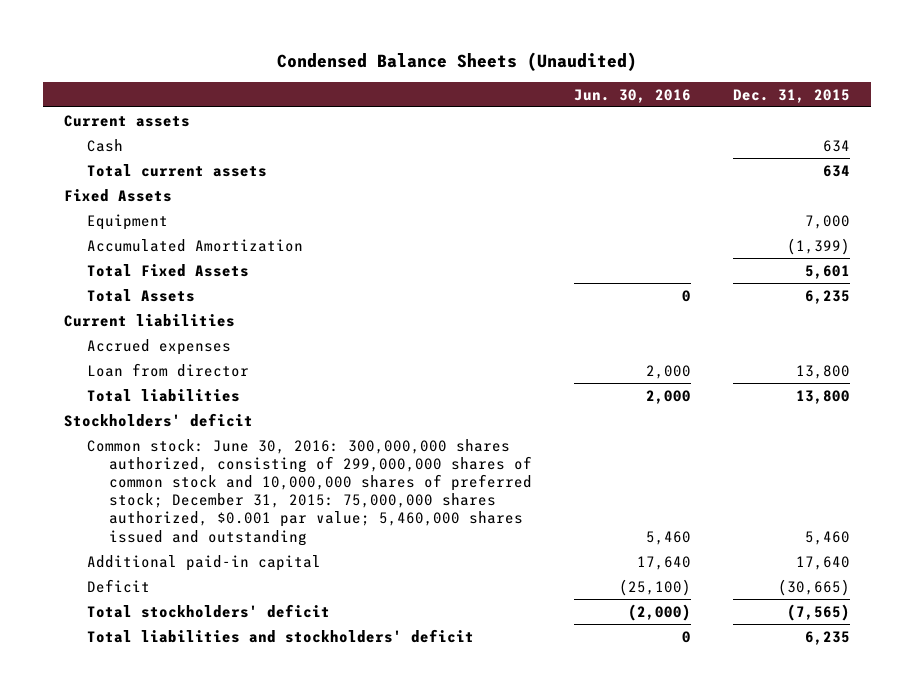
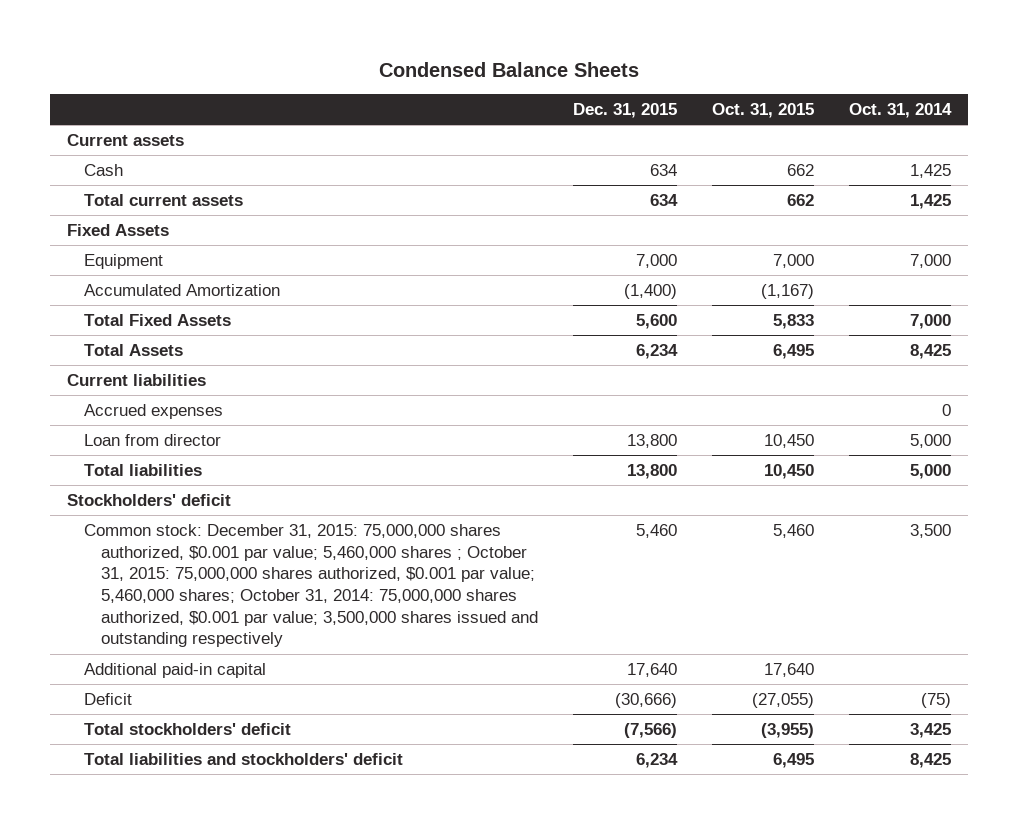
- Condensed Balance Sheets (Unaudited)
+ Condensed Balance Sheets
- | Jun. 30, 2016 | Dec. 31, 2015
+ | Dec. 31, 2015 | Oct. 31, 2015 | Oct. 31, 2014
- Accumulated Amortization | | (1,399)
- Total Fixed Assets | | 5,601
- Total Assets | 0 | 6,235
+ Accumulated Amortization | (1,400) | (1,167) |
+ Total Fixed Assets | 5,600 | 5,833 | 7,000
+ Total Assets | 6,234 | 6,495 | 8,425
- Common stock: June 30, 2016: 300,000,000 shares authorized, consisting of 299,000,000 shares of common stock and 10,000,000 shares of preferred stock; December 31, 2015: 75,000,000 shares authorized, $0.001 par value; 5,460,000 shares issued and outstanding | 5,460 | 5,460
+ Common stock: December 31, 2015: 75,000,000 shares authorized, $0.001 par value; 5,460,000 shares ; October 31, 2015: 75,000,000 shares authorized, $0.001 par value; 5,460,000 shares; October 31, 2014: 75,000,000 shares authorized, $0.001 par value; 3,500,000 shares issued and outstanding respectively | 5,460 | 5,460 | 3,500
- Deficit | (25,100) | (30,665)
- Total stockholders' deficit | (2,000) | (7,565)
- Total liabilities and stockholders' deficit | 0 | 6,235
+ Deficit | (30,666) | (27,055) | (75)
+ Total stockholders' deficit | (7,566) | (3,955) | 3,425
+ Total liabilities and stockholders' deficit | 6,234 | 6,495 | 8,425

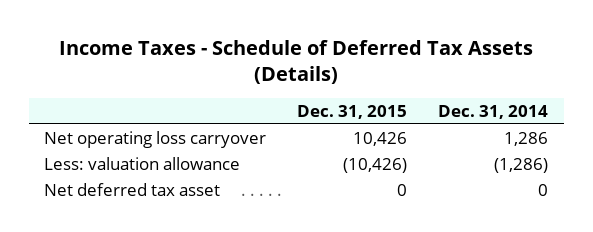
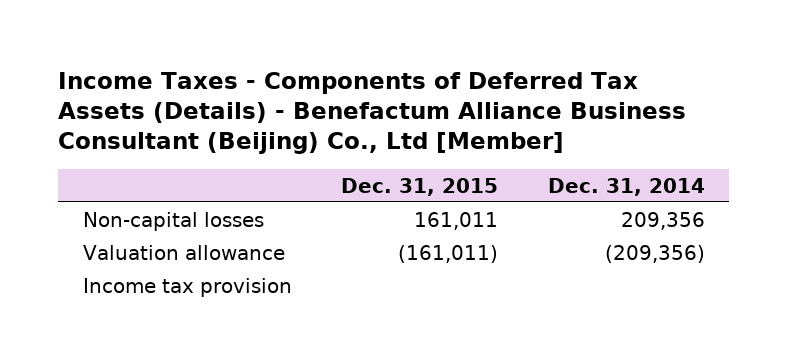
- Income Taxes - Schedule of Deferred Tax Assets (Details)
+ Income Taxes - Components of Deferred Tax Assets (Details) - Benefactum Alliance Business Consultant (Beijing) Co., Ltd [Member]
- Net operating loss carryover | 10,426 | 1,286
- Less: valuation allowance | (10,426) | (1,286)
- Net deferred tax asset | 0 | 0
+ Non-capital losses | 161,011 | 209,356
+ Valuation allowance | (161,011) | (209,356)
+ Income tax provision

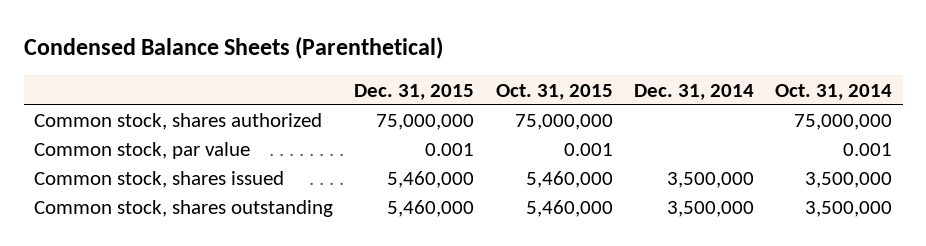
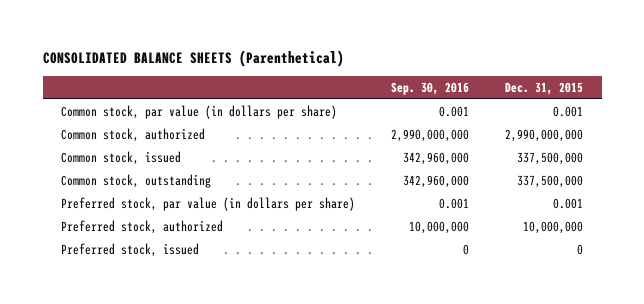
- Condensed Balance Sheets (Parenthetical)
+ CONSOLIDATED BALANCE SHEETS (Parenthetical)
- | Dec. 31, 2015 | Oct. 31, 2015 | Dec. 31, 2014 | Oct. 31, 2014
+ | Sep. 30, 2016 | Dec. 31, 2015
- Common stock, shares authorized | 75,000,000 | 75,000,000 | | 75,000,000
- Common stock, par value | 0.001 | 0.001 | | 0.001
- Common stock, shares issued | 5,460,000 | 5,460,000 | 3,500,000 | 3,500,000
- Common stock, shares outstanding | 5,460,000 | 5,460,000 | 3,500,000 | 3,500,000
+ Common stock, par value (in dollars per share) | 0.001 | 0.001
+ Common stock, authorized | 2,990,000,000 | 2,990,000,000
+ Common stock, issued | 342,960,000 | 337,500,000
+ Common stock, outstanding | 342,960,000 | 337,500,000
+ Preferred stock, par value (in dollars per share) | 0.001 | 0.001
+ Preferred stock, authorized | 10,000,000 | 10,000,000
+ Preferred stock, issued | 0 | 0

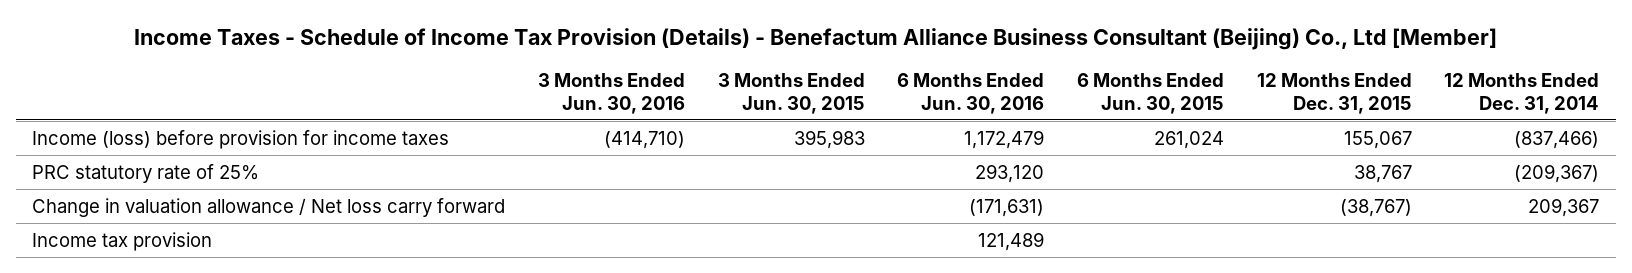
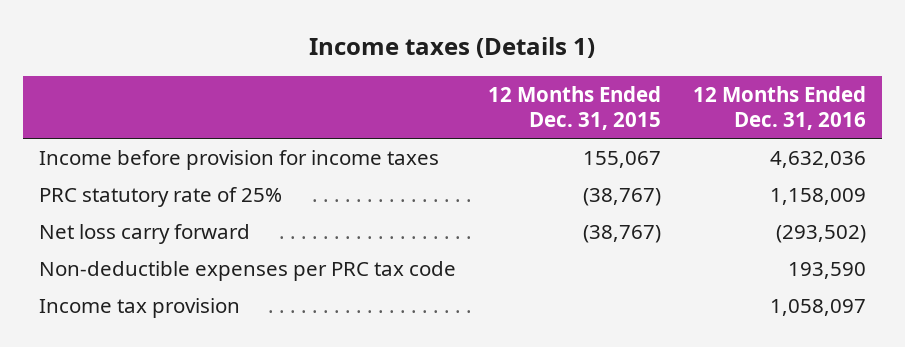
- Income Taxes - Schedule of Income Tax Provision (Details) - Benefactum Alliance Business Consultant (Beijing) Co., Ltd [Member]
+ Income taxes (Details 1)
- | 3 Months Ended Jun. 30, 2016 | 3 Months Ended Jun. 30, 2015 | 6 Months Ended Jun. 30, 2016 | 6 Months Ended Jun. 30, 2015 | 12 Months Ended Dec. 31, 2015 | 12 Months Ended Dec. 31, 2014
+ | 12 Months Ended Dec. 31, 2015 | 12 Months Ended Dec. 31, 2016
- Income (loss) before provision for income taxes | (414,710) | 395,983 | 1,172,479 | 261,024 | 155,067 | (837,466)
- PRC statutory rate of 25% | | | 293,120 | | 38,767 | (209,367)
- Change in valuation allowance / Net loss carry forward | | | (171,631) | | (38,767) | 209,367
+ Income before provision for income taxes | 155,067 | 4,632,036
+ PRC statutory rate of 25% | (38,767) | 1,158,009
+ Net loss carry forward | (38,767) | (293,502)
+ Non-deductible expenses per PRC tax code | | 193,590

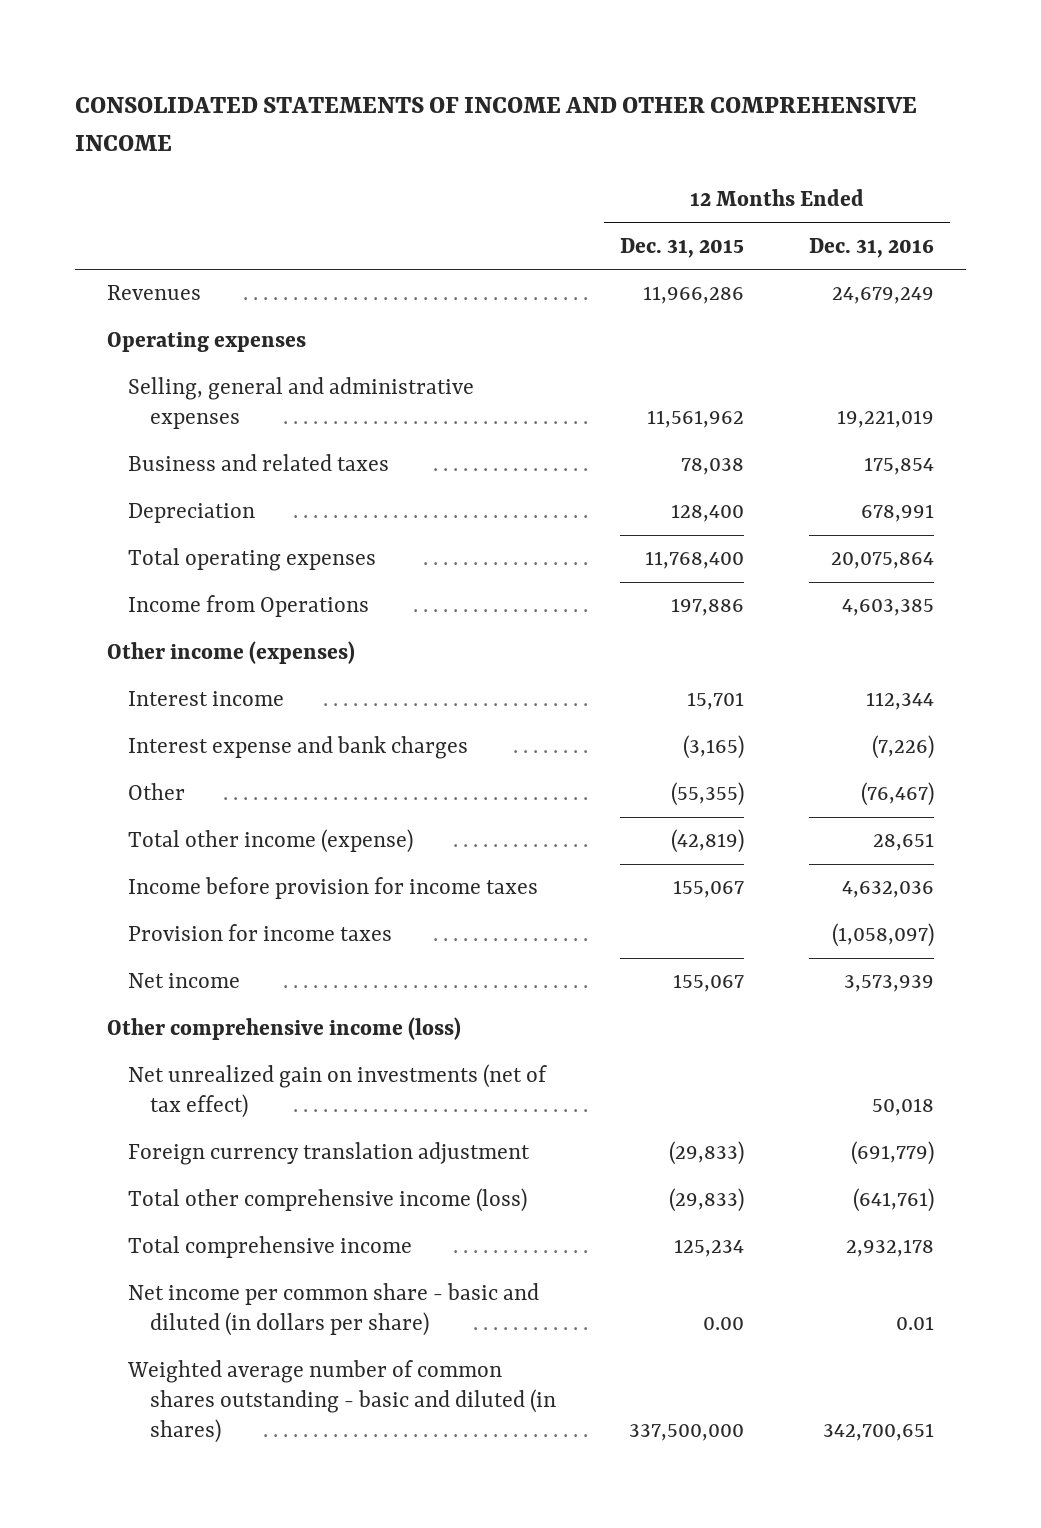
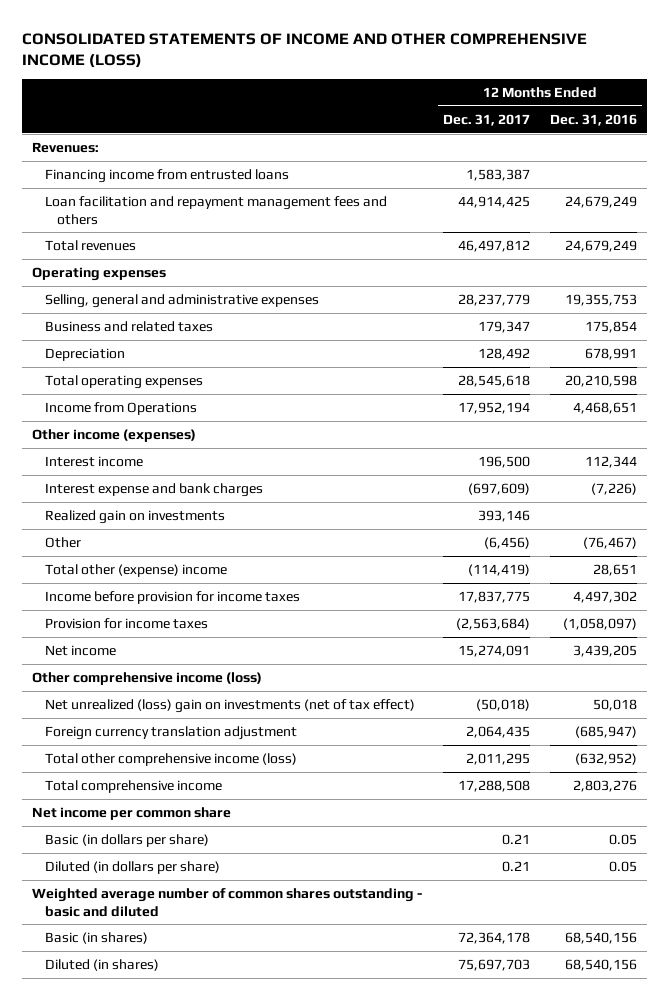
- CONSOLIDATED STATEMENTS OF INCOME AND OTHER COMPREHENSIVE INCOME
+ CONSOLIDATED STATEMENTS OF INCOME AND OTHER COMPREHENSIVE INCOME (LOSS)
- | 12 Months Ended Dec. 31, 2015 | 12 Months Ended Dec. 31, 2016
+ | 12 Months Ended Dec. 31, 2017 | 12 Months Ended Dec. 31, 2016
- Revenues | 11,966,286 | 24,679,249
+ Revenues:
+ Financing income from entrusted loans | 1,583,387 |
+ Loan facilitation and repayment management fees and others | 44,914,425 | 24,679,249
+ Total revenues | 46,497,812 | 24,679,249
- Selling, general and administrative expenses | 11,561,962 | 19,221,019
+ Selling, general and administrative expenses | 28,237,779 | 19,355,753
- Total operating expenses | 11,768,400 | 20,075,864
- Income from Operations | 197,886 | 4,603,385
+ Total operating expenses | 28,545,618 | 20,210,598
+ Income from Operations | 17,952,194 | 4,468,651
+ Realized gain on investments | 393,146 |
- Total other income (expense) | (42,819) | 28,651
- Income before provision for income taxes | 155,067 | 4,632,036
+ Total other (expense) income | (114,419) | 28,651
+ Income before provision for income taxes | 17,837,775 | 4,497,302
- Net income | 155,067 | 3,573,939
+ Net income | 15,274,091 | 3,439,205
- Net unrealized gain on investments (net of tax effect) | | 50,018
- Foreign currency translation adjustment | (29,833) | (691,779)
- Total other comprehensive income (loss) | (29,833) | (641,761)
- Total comprehensive income | 125,234 | 2,932,178
- Net income per common share - basic and diluted (in dollars per share) | 0.00 | 0.01
- Weighted average number of common shares outstanding - basic and diluted (in shares) | 337,500,000 | 342,700,651
+ Net unrealized (loss) gain on investments (net of tax effect) | (50,018) | 50,018
+ Foreign currency translation adjustment | 2,064,435 | (685,947)
+ Total other comprehensive income (loss) | 2,011,295 | (632,952)
+ Total comprehensive income | 17,288,508 | 2,803,276
+ Net income per common share
+ Basic (in dollars per share) | 0.21 | 0.05
+ Diluted (in dollars per share) | 0.21 | 0.05
+ Weighted average number of common shares outstanding - basic and diluted
+ Basic (in shares) | 72,364,178 | 68,540,156
+ Diluted (in shares) | 75,697,703 | 68,540,156

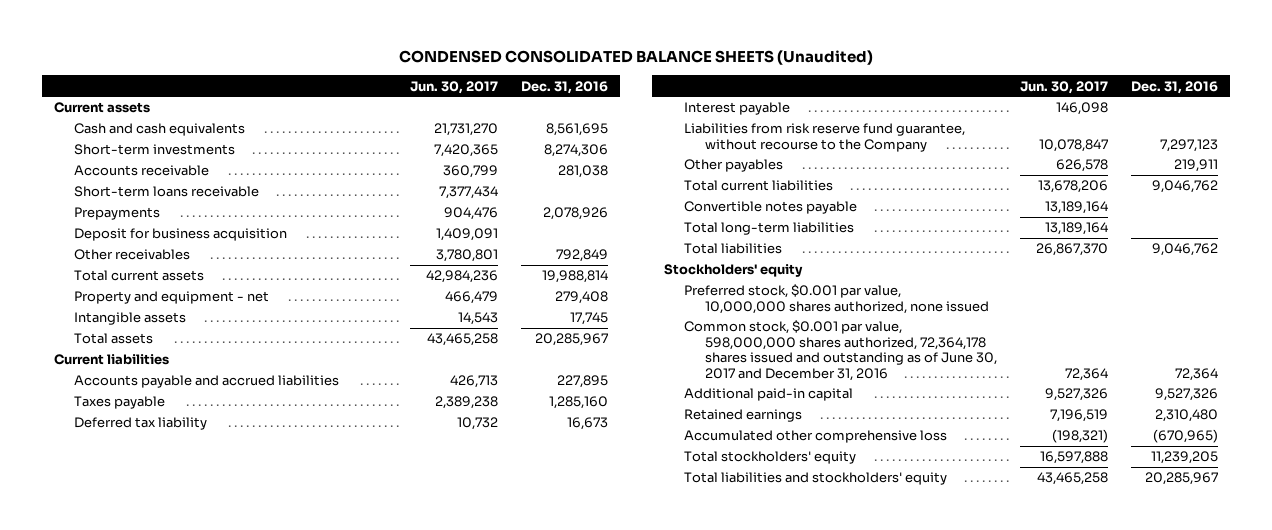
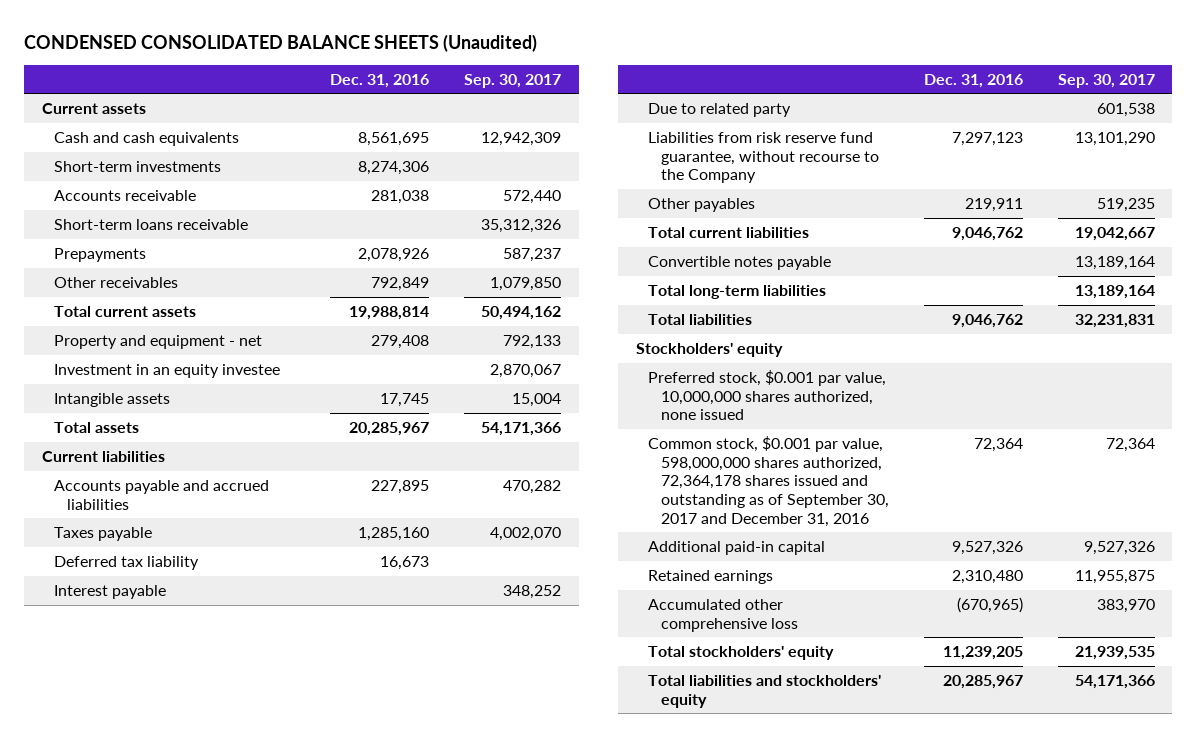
- | Jun. 30, 2017 | Dec. 31, 2016
+ | Dec. 31, 2016 | Sep. 30, 2017
- Deposit for business acquisition | 1,409,091 |
+ Investment in an equity investee | | 2,870,067
+ Due to related party | | 601,538
- Common stock, $0.001 par value, 598,000,000 shares authorized, 72,364,178 shares issued and outstanding as of June 30, 2017 and December 31, 2016 | 72,364 | 72,364
+ Common stock, $0.001 par value, 598,000,000 shares authorized, 72,364,178 shares issued and outstanding as of September 30, 2017 and December 31, 2016 | 72,364 | 72,364

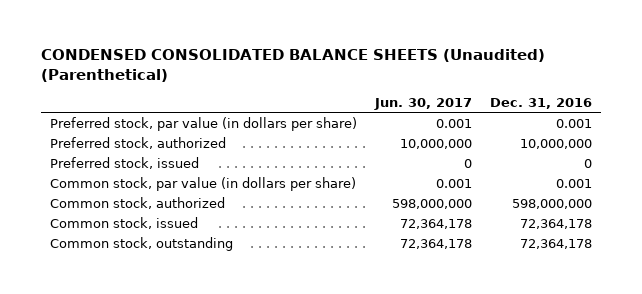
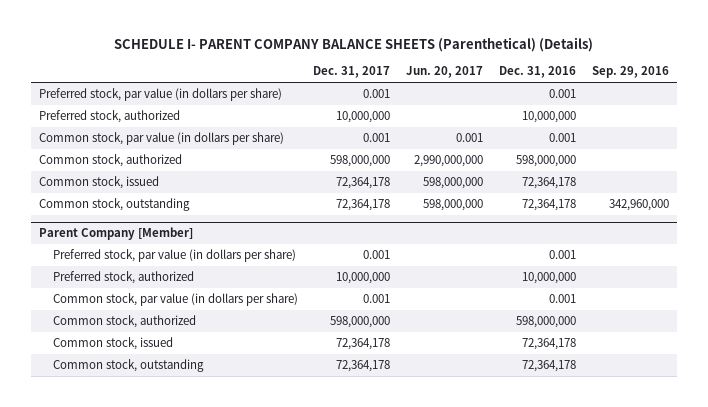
- CONDENSED CONSOLIDATED BALANCE SHEETS (Unaudited) (Parenthetical)
+ SCHEDULE I- PARENT COMPANY BALANCE SHEETS (Parenthetical) (Details)
- | Jun. 30, 2017 | Dec. 31, 2016
+ | Dec. 31, 2017 | Jun. 20, 2017 | Dec. 31, 2016 | Sep. 29, 2016
- Preferred stock, issued | 0 | 0
+ Parent Company [Member]
+ Preferred stock, par value (in dollars per share) | 0.001 | | 0.001 |
+ Preferred stock, authorized | 10,000,000 | | 10,000,000 |
+ Common stock, par value (in dollars per share) | 0.001 | | 0.001 |
+ Common stock, authorized | 598,000,000 | | 598,000,000 |
+ Common stock, issued | 72,364,178 | | 72,364,178 |
+ Common stock, outstanding | 72,364,178 | | 72,364,178 |

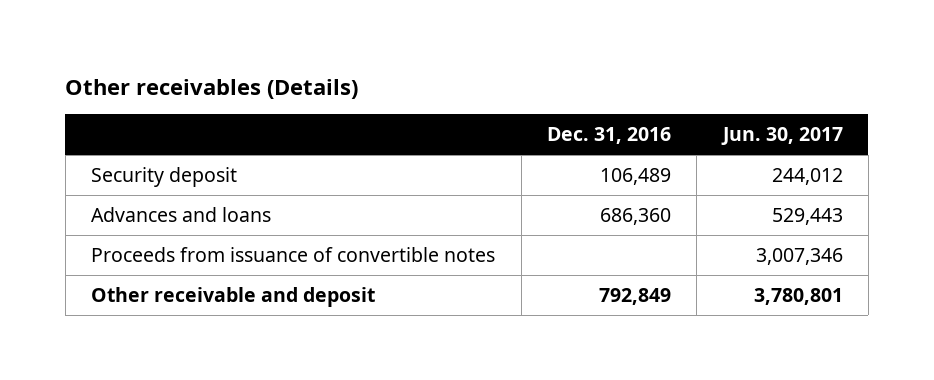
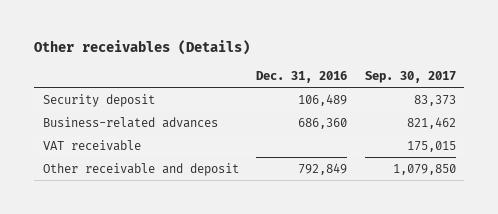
- | Dec. 31, 2016 | Jun. 30, 2017
+ | Dec. 31, 2016 | Sep. 30, 2017
- Advances and loans | 686,360 | 529,443
- Proceeds from issuance of convertible notes | | 3,007,346
+ Business-related advances | 686,360 | 821,462
+ VAT receivable | | 175,015

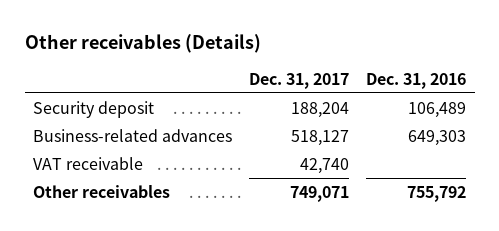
- | Dec. 31, 2016 | Sep. 30, 2017
+ | Dec. 31, 2017 | Dec. 31, 2016
- Business-related advances | 686,360 | 821,462
+ Business-related advances | 518,127 | 649,303
- Other receivable and deposit | 792,849 | 1,079,850
+ Other receivables | 749,071 | 755,792

